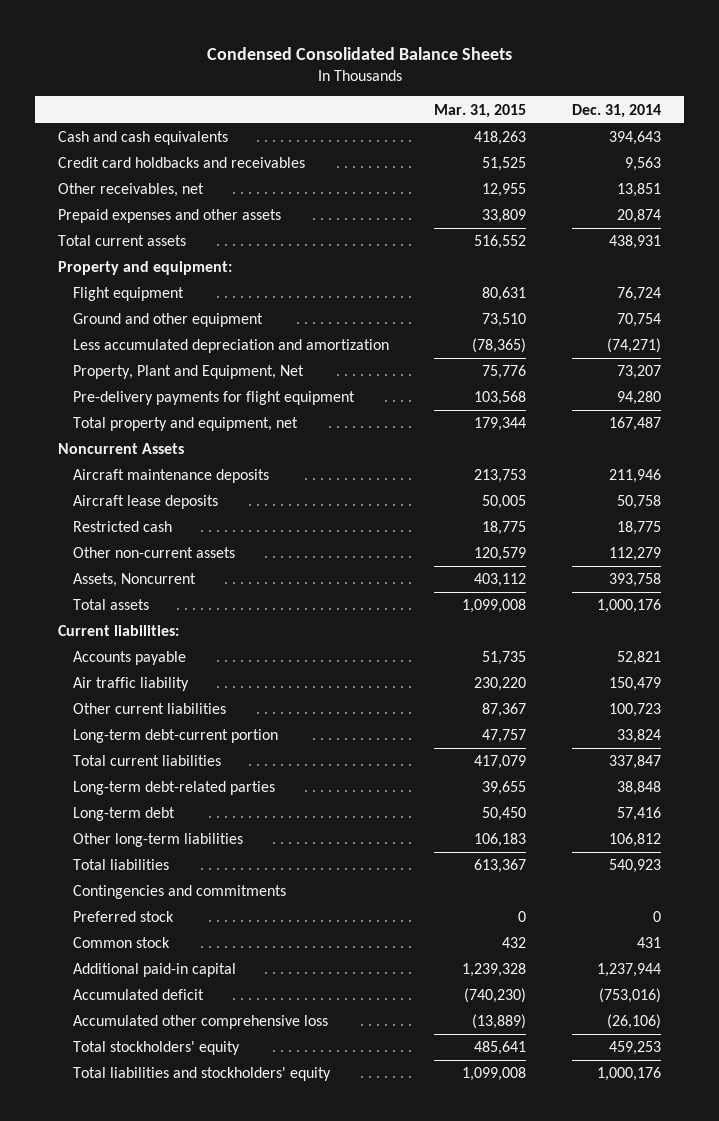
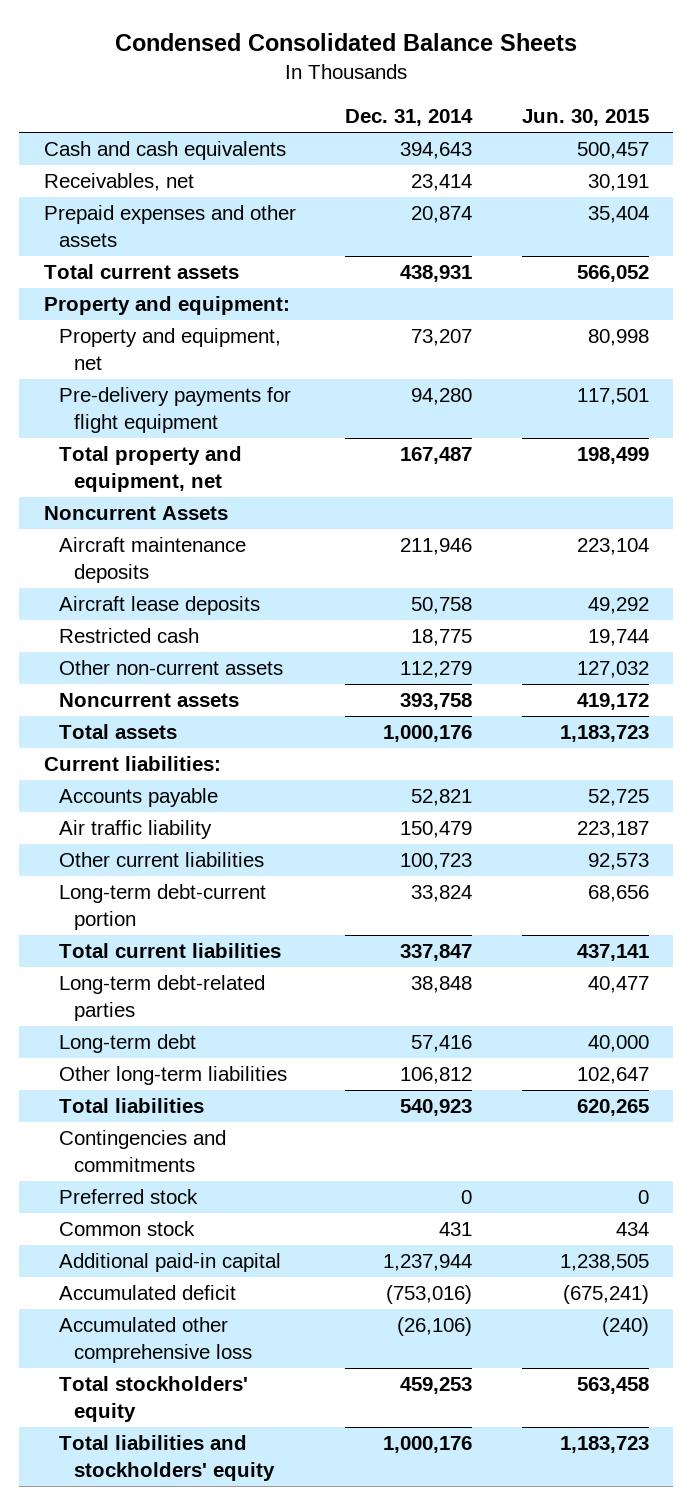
- | Mar. 31, 2015 | Dec. 31, 2014
+ | Dec. 31, 2014 | Jun. 30, 2015
- Credit card holdbacks and receivables | 51,525 | 9,563
- Other receivables, net | 12,955 | 13,851
+ Receivables, net | 23,414 | 30,191
- Flight equipment | 80,631 | 76,724
- Ground and other equipment | 73,510 | 70,754
- Less accumulated depreciation and amortization | (78,365) | (74,271)
- Property, Plant and Equipment, Net | 75,776 | 73,207
+ Property and equipment, net | 73,207 | 80,998
- Assets, Noncurrent | 403,112 | 393,758
+ Noncurrent assets | 393,758 | 419,172

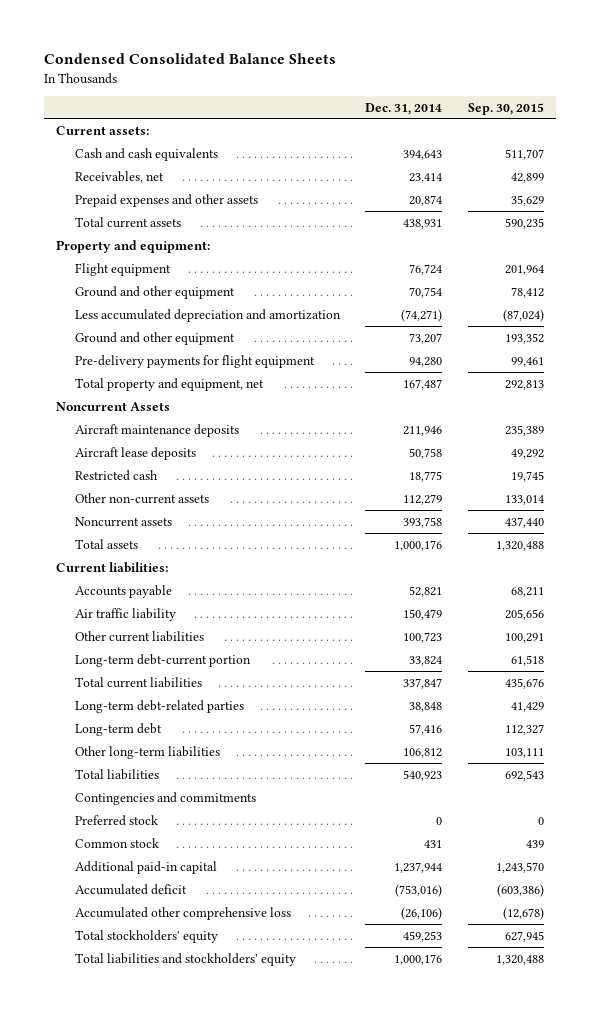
- | Dec. 31, 2014 | Jun. 30, 2015
+ | Dec. 31, 2014 | Sep. 30, 2015
+ Current assets:
- Property and equipment, net | 73,207 | 80,998
+ Flight equipment | 76,724 | 201,964
+ Ground and other equipment | 70,754 | 78,412
+ Less accumulated depreciation and amortization | (74,271) | (87,024)
+ Ground and other equipment | 73,207 | 193,352

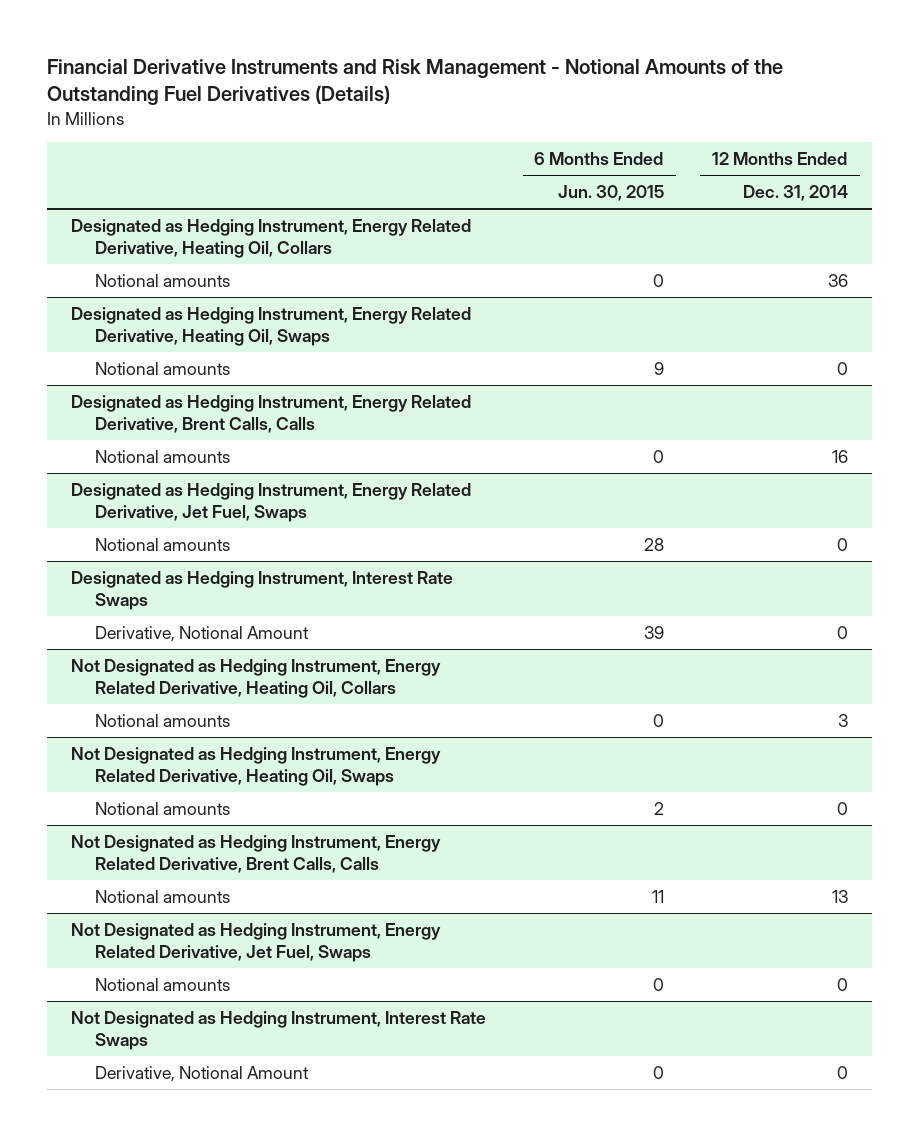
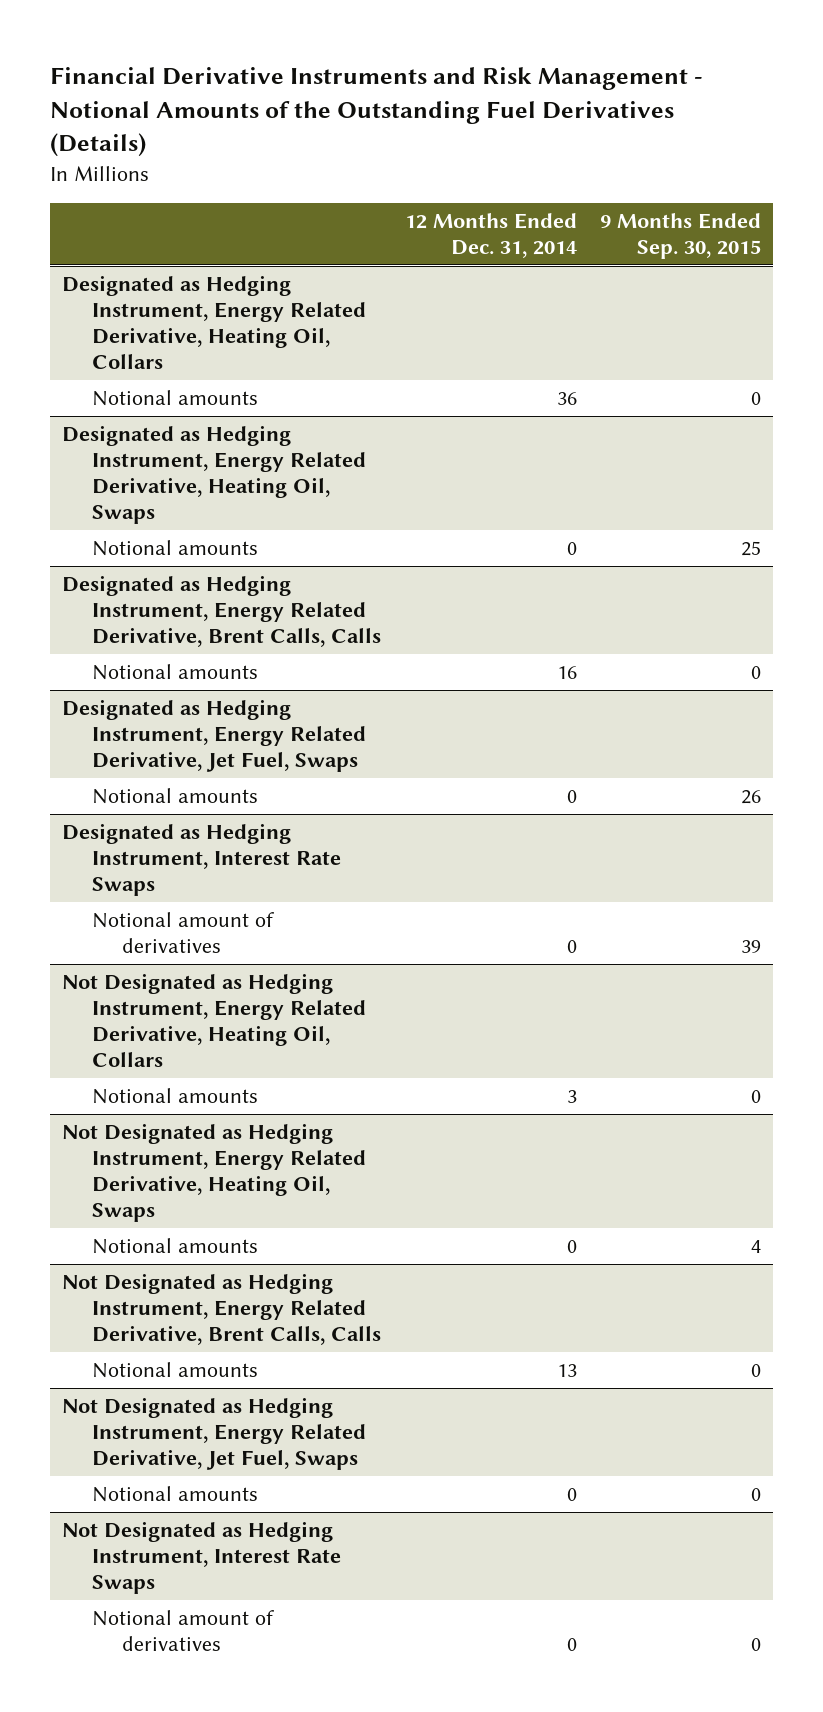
- | 6 Months Ended Jun. 30, 2015 | 12 Months Ended Dec. 31, 2014
+ | 12 Months Ended Dec. 31, 2014 | 9 Months Ended Sep. 30, 2015
@ Designated as Hedging Instrument, Interest Rate Swaps
- Derivative, Notional Amount | 39 | 0
+ Notional amount of derivatives | 0 | 39
@ Not Designated as Hedging Instrument, Interest Rate Swaps
- Derivative, Notional Amount | 0 | 0
+ Notional amount of derivatives | 0 | 0

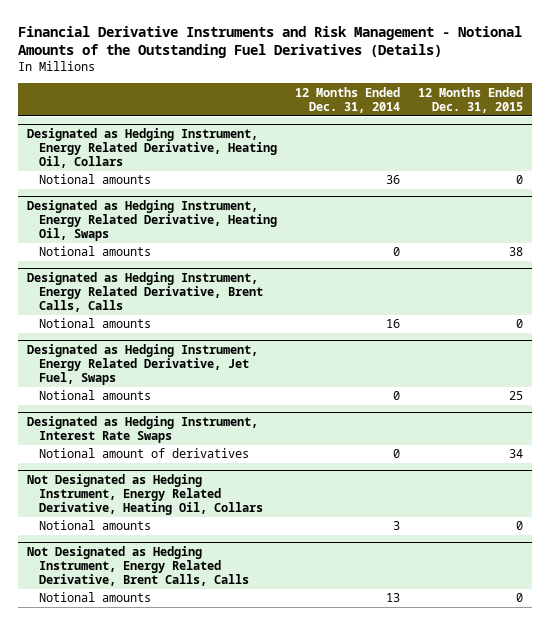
- | 12 Months Ended Dec. 31, 2014 | 9 Months Ended Sep. 30, 2015
+ | 12 Months Ended Dec. 31, 2014 | 12 Months Ended Dec. 31, 2015
- Not Designated as Hedging Instrument, Energy Related Derivative, Heating Oil, Swaps
- Notional amounts | 0 | 4
- Not Designated as Hedging Instrument, Energy Related Derivative, Jet Fuel, Swaps
- Notional amounts | 0 | 0
- Not Designated as Hedging Instrument, Interest Rate Swaps
- Notional amount of derivatives | 0 | 0

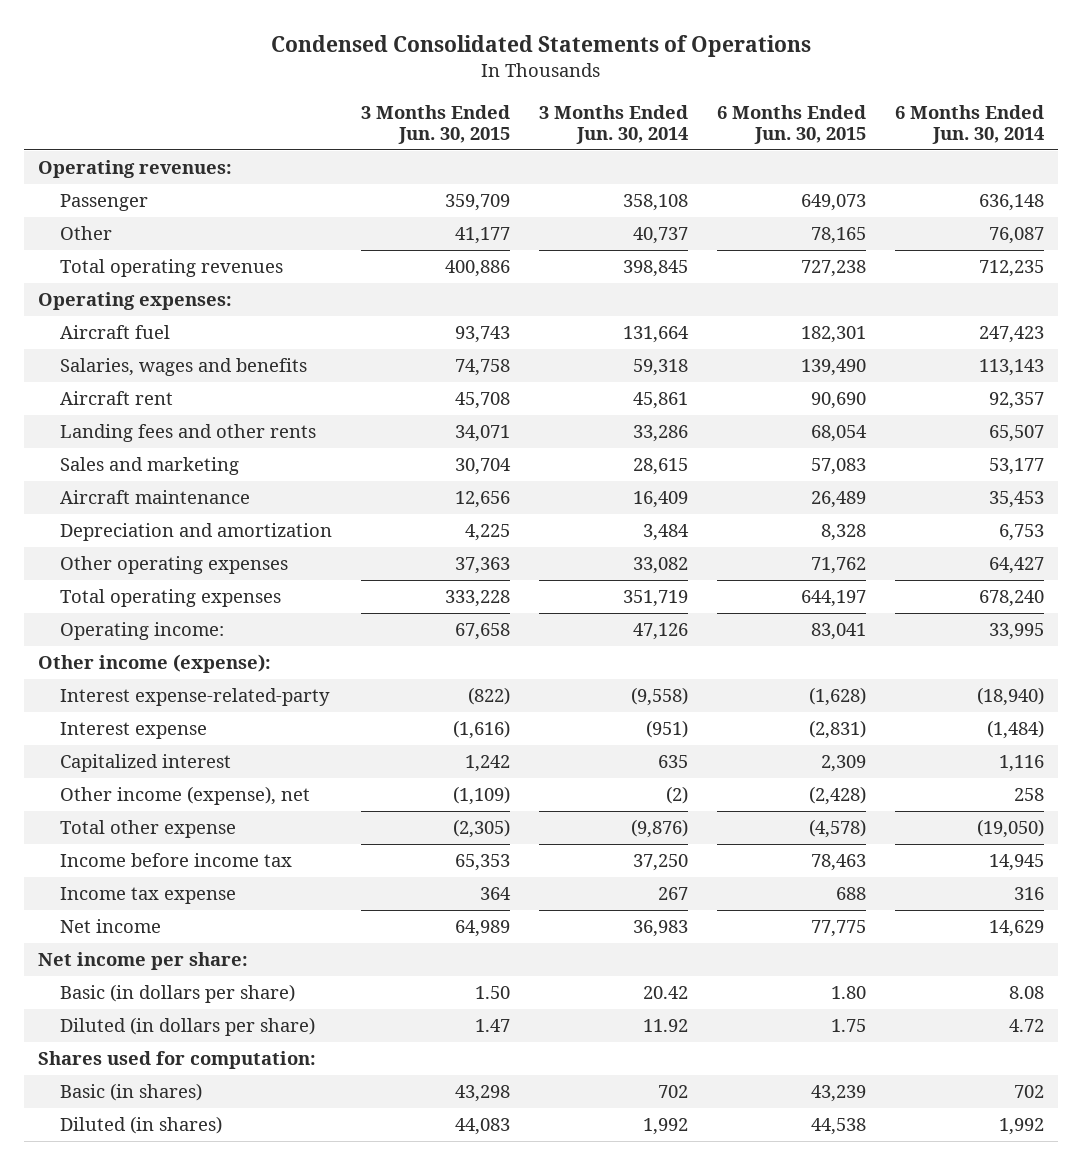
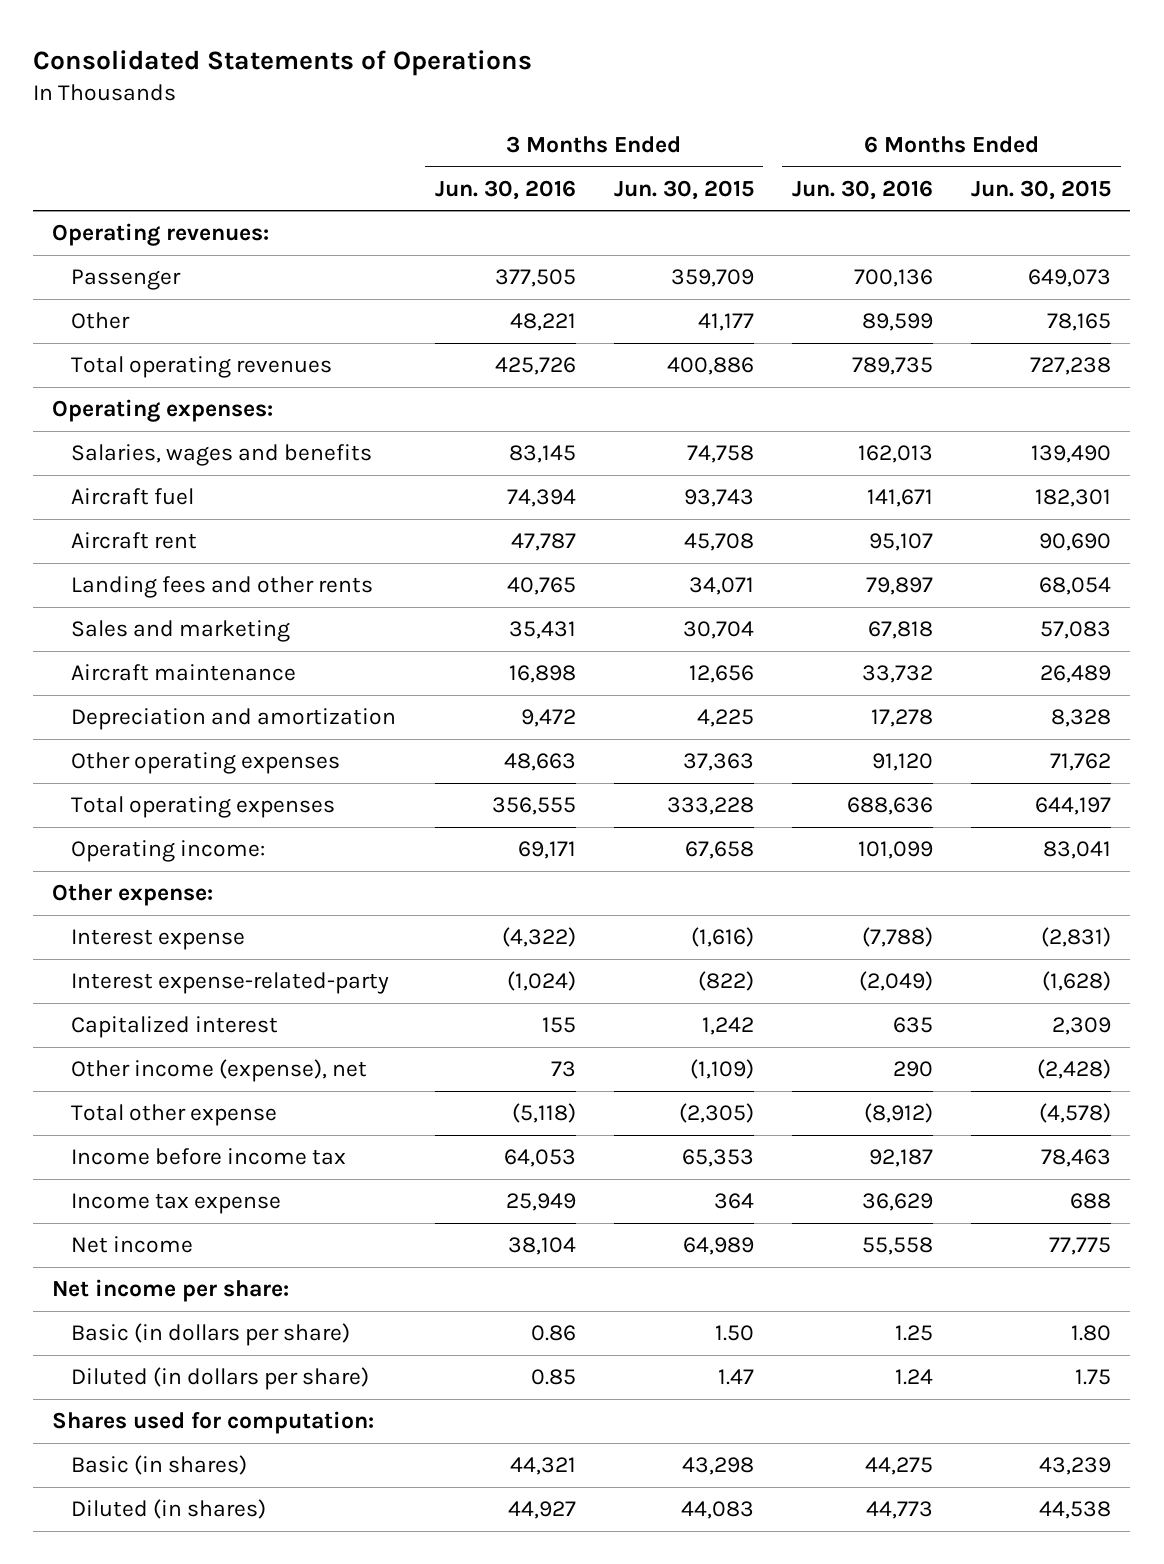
- Condensed Consolidated Statements of Operations
+ Consolidated Statements of Operations
- | 3 Months Ended Jun. 30, 2015 | 3 Months Ended Jun. 30, 2014 | 6 Months Ended Jun. 30, 2015 | 6 Months Ended Jun. 30, 2014
+ | 3 Months Ended Jun. 30, 2016 | 3 Months Ended Jun. 30, 2015 | 6 Months Ended Jun. 30, 2016 | 6 Months Ended Jun. 30, 2015
moved down: Aircraft fuel | 74,394 | 93,743 | 141,671 | 182,301
- Other income (expense):
+ Other expense:
moved down: Interest expense-related-party | (1,024) | (822) | (2,049) | (1,628)

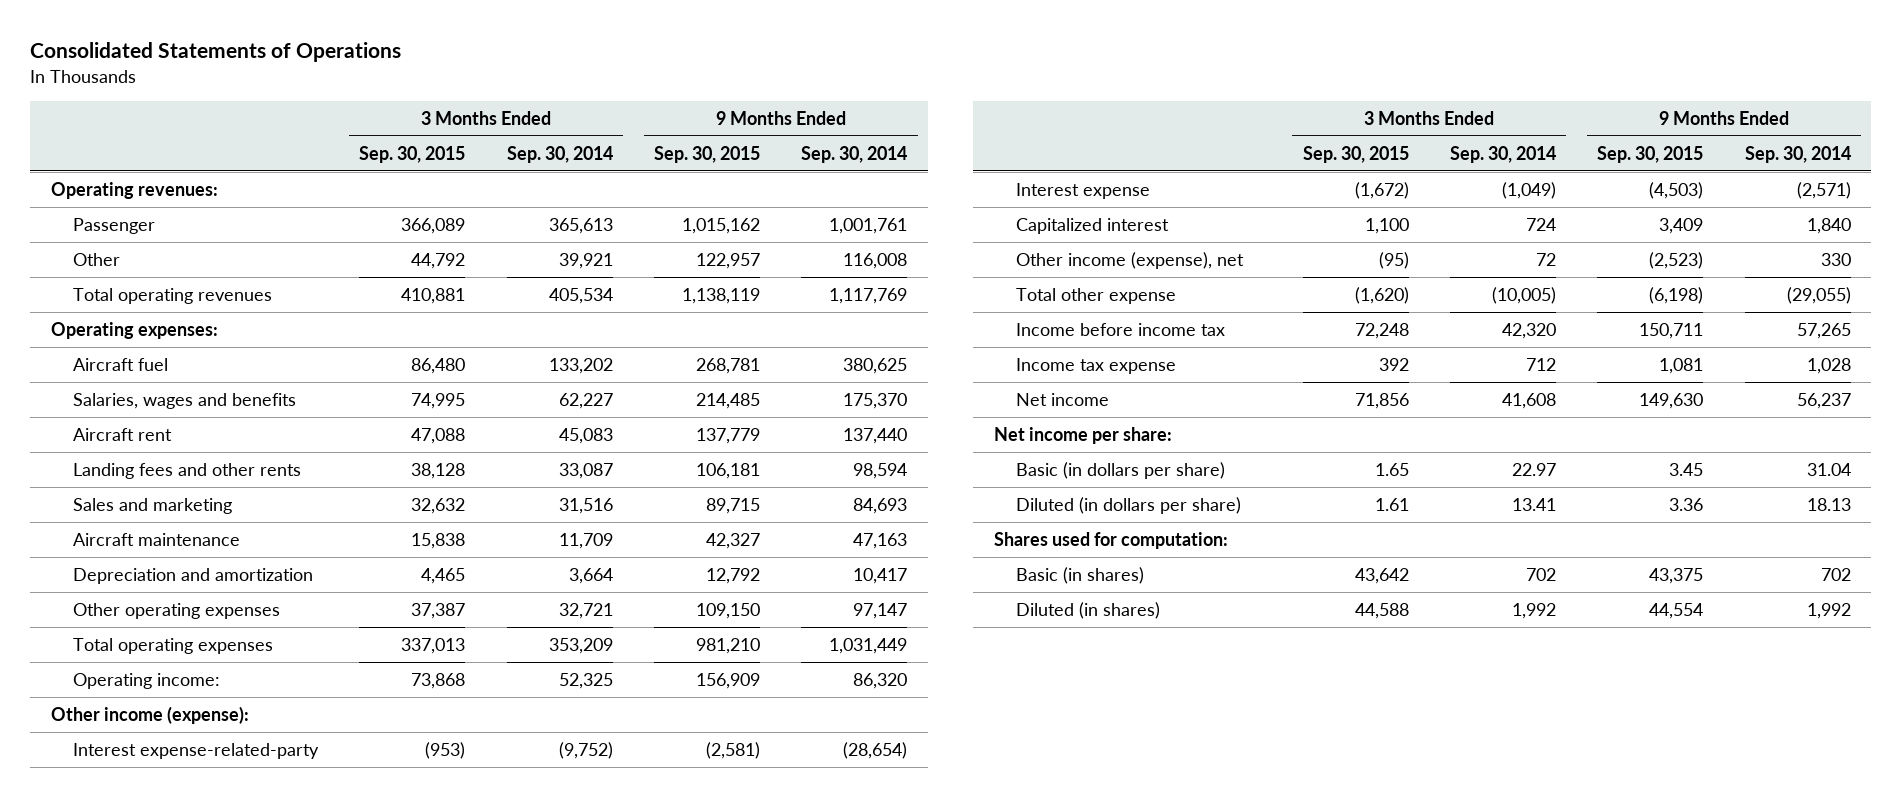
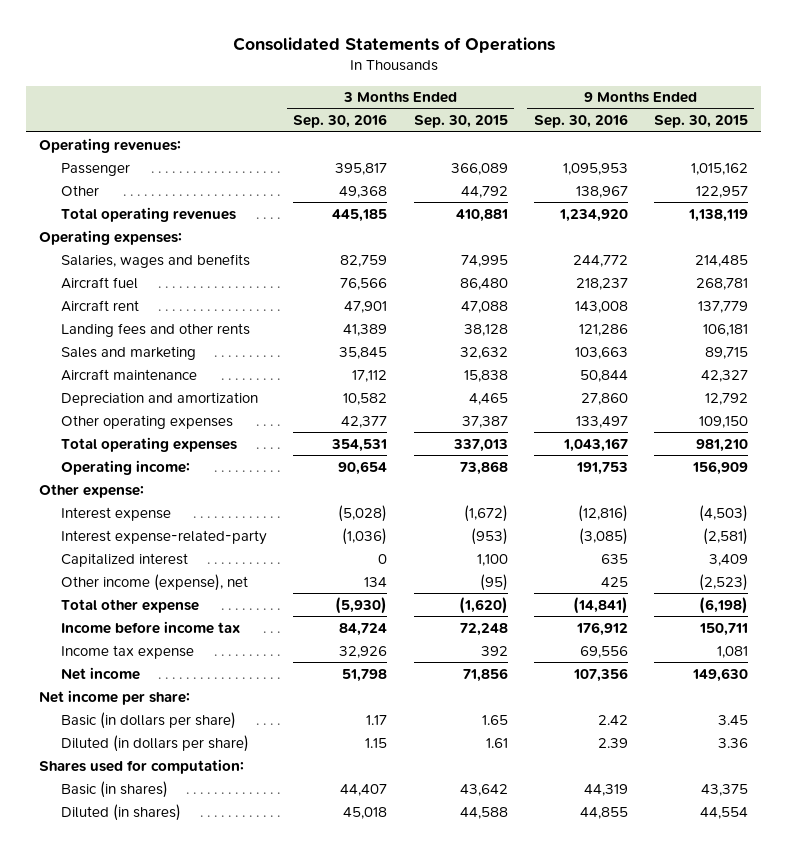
- | 3 Months Ended Sep. 30, 2015 | 3 Months Ended Sep. 30, 2014 | 9 Months Ended Sep. 30, 2015 | 9 Months Ended Sep. 30, 2014
+ | 3 Months Ended Sep. 30, 2016 | 3 Months Ended Sep. 30, 2015 | 9 Months Ended Sep. 30, 2016 | 9 Months Ended Sep. 30, 2015
moved down: Aircraft fuel | 76,566 | 86,480 | 218,237 | 268,781
- Other income (expense):
+ Other expense:
moved down: Interest expense-related-party | (1,036) | (953) | (3,085) | (2,581)

